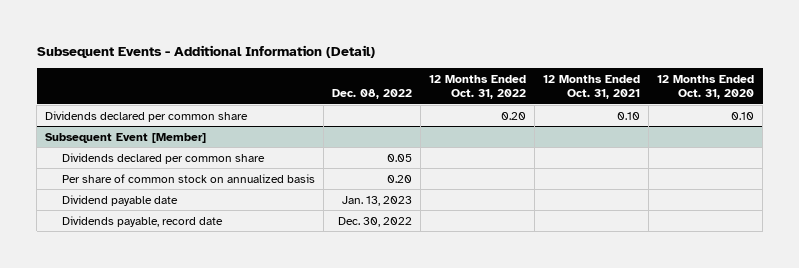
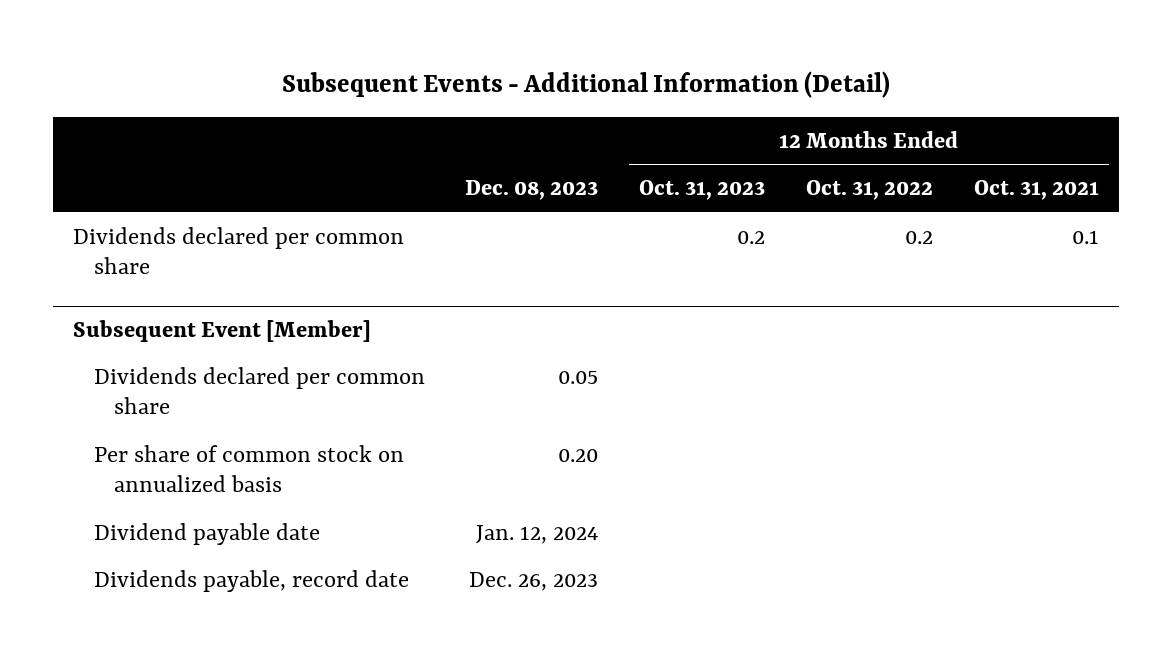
- | Dec. 08, 2022 | 12 Months Ended Oct. 31, 2022 | 12 Months Ended Oct. 31, 2021 | 12 Months Ended Oct. 31, 2020
+ | Dec. 08, 2023 | 12 Months Ended Oct. 31, 2023 | 12 Months Ended Oct. 31, 2022 | 12 Months Ended Oct. 31, 2021
- Dividends declared per common share | | 0.20 | 0.10 | 0.10
+ Dividends declared per common share | | 0.2 | 0.2 | 0.1

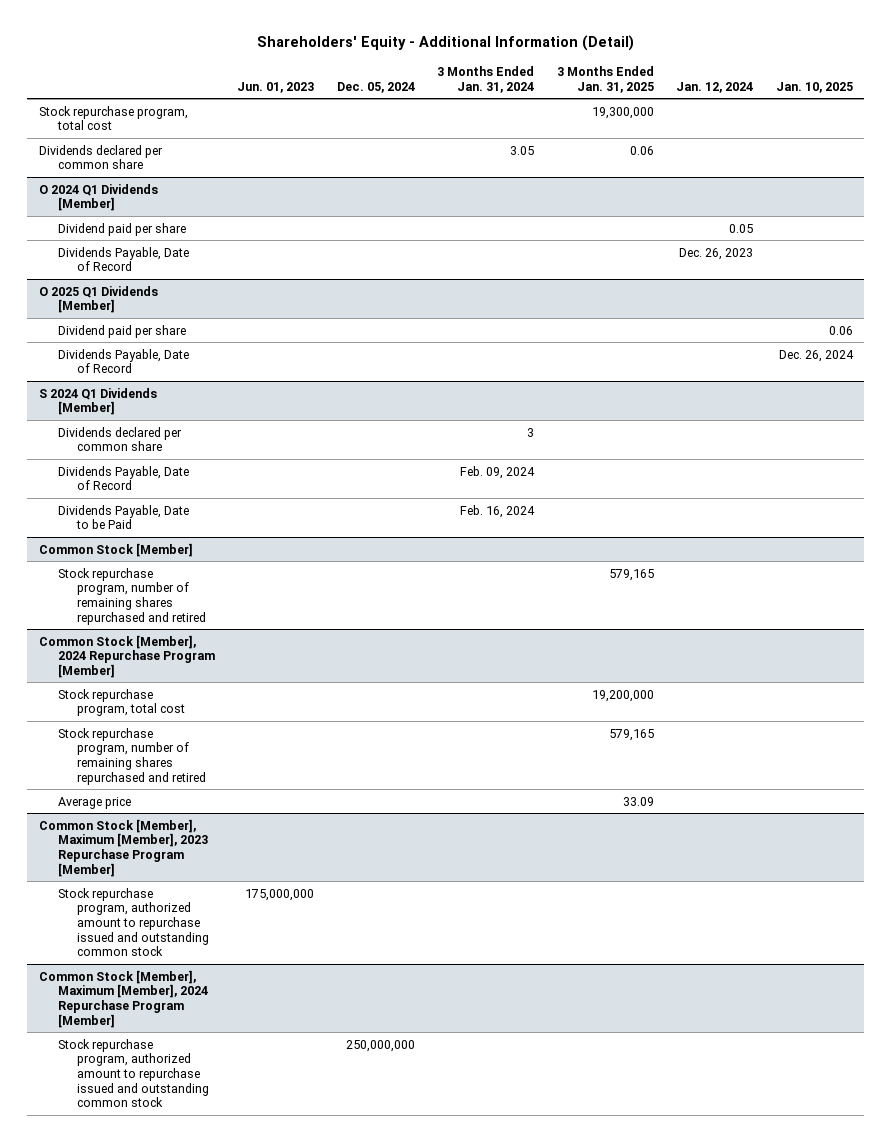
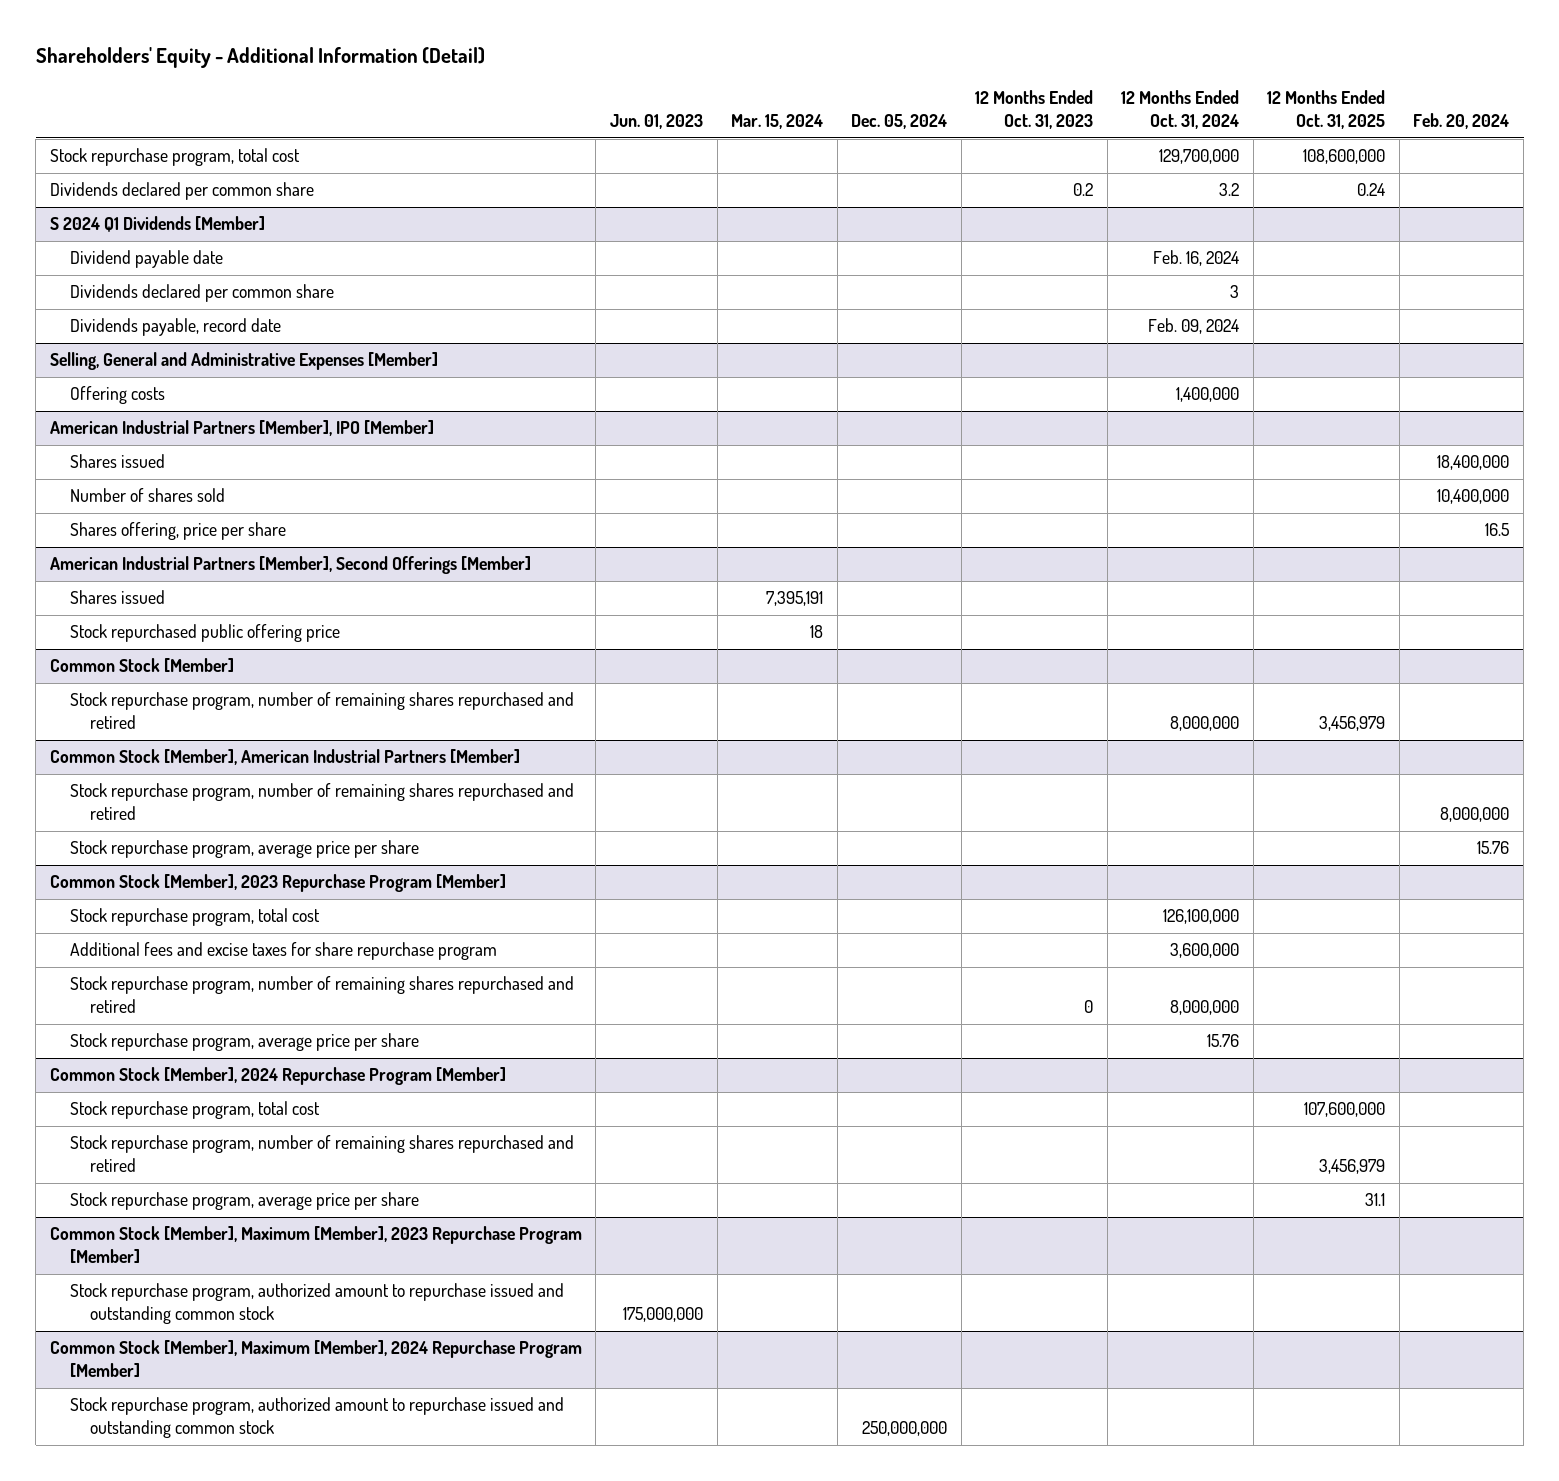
- | Jun. 01, 2023 | Dec. 05, 2024 | 3 Months Ended Jan. 31, 2024 | 3 Months Ended Jan. 31, 2025 | Jan. 12, 2024 | Jan. 10, 2025
+ | Jun. 01, 2023 | Mar. 15, 2024 | Dec. 05, 2024 | 12 Months Ended Oct. 31, 2023 | 12 Months Ended Oct. 31, 2024 | 12 Months Ended Oct. 31, 2025 | Feb. 20, 2024
- O 2024 Q1 Dividends [Member]
- Dividend paid per share | | | | | 0.05 |
- Dividends Payable, Date of Record | | | | | Dec. 26, 2023 |
- O 2025 Q1 Dividends [Member]
- Dividend paid per share | | | | | | 0.06
- Dividends Payable, Date of Record | | | | | | Dec. 26, 2024
@ S 2024 Q1 Dividends [Member]
+ Dividend payable date | | | | | Feb. 16, 2024 | |
- Dividends Payable, Date of Record | | | Feb. 09, 2024 | | |
- Dividends Payable, Date to be Paid | | | Feb. 16, 2024 | | |
+ Dividends payable, record date | | | | | Feb. 09, 2024 | |
+ Selling, General and Administrative Expenses [Member]
+ Offering costs | | | | | 1,400,000 | |
+ American Industrial Partners [Member], IPO [Member]
+ Shares issued | | | | | | | 18,400,000
+ Number of shares sold | | | | | | | 10,400,000
+ Shares offering, price per share | | | | | | | 16.5
+ American Industrial Partners [Member], Second Offerings [Member]
+ Shares issued | | 7,395,191 | | | | |
+ Stock repurchased public offering price | | 18 | | | | |
+ Common Stock [Member], American Industrial Partners [Member]
+ Stock repurchase program, number of remaining shares repurchased and retired | | | | | | | 8,000,000
+ Stock repurchase program, average price per share | | | | | | | 15.76
+ Common Stock [Member], 2023 Repurchase Program [Member]
+ Stock repurchase program, total cost | | | | | 126,100,000 | |
+ Additional fees and excise taxes for share repurchase program | | | | | 3,600,000 | |
+ Stock repurchase program, number of remaining shares repurchased and retired | | | | 0 | 8,000,000 | |
+ Stock repurchase program, average price per share | | | | | 15.76 | |
@ Common Stock [Member], 2024 Repurchase Program [Member]
- Average price | | | | 33.09 | |
+ Stock repurchase program, average price per share | | | | | | 31.1 |

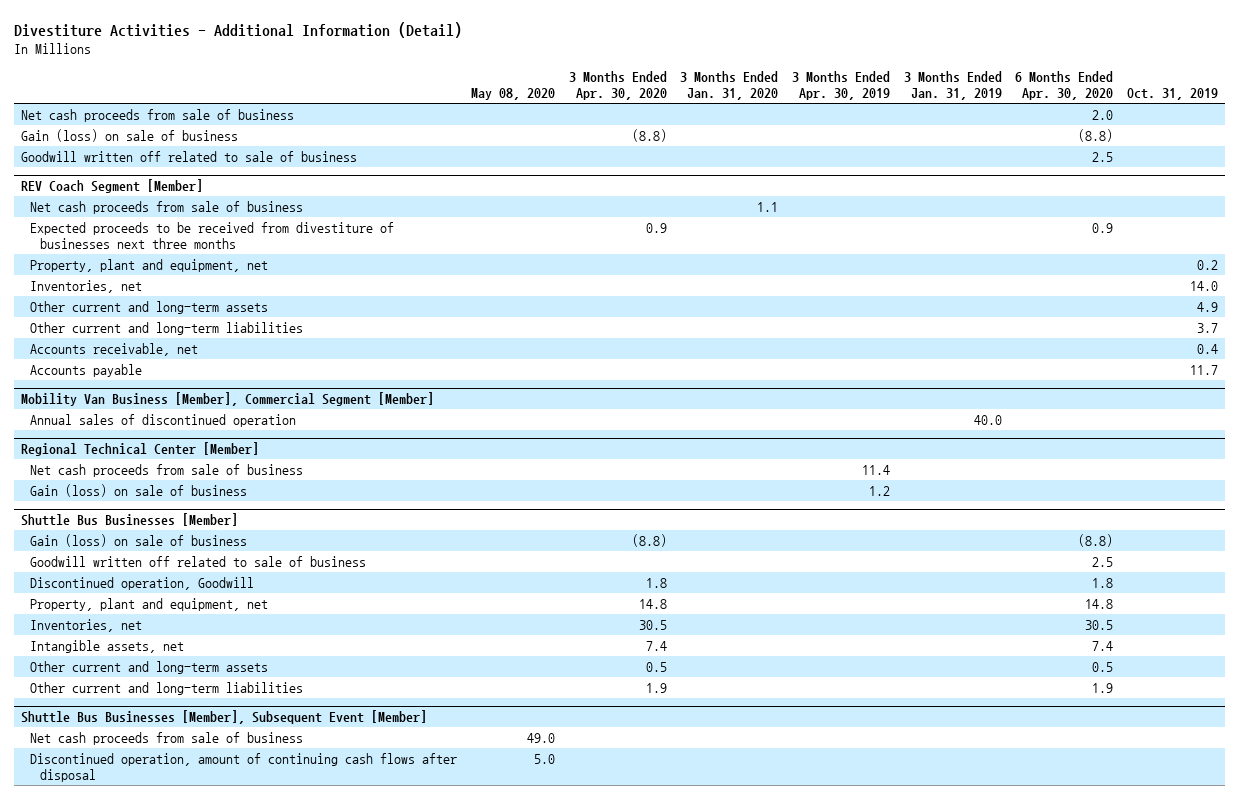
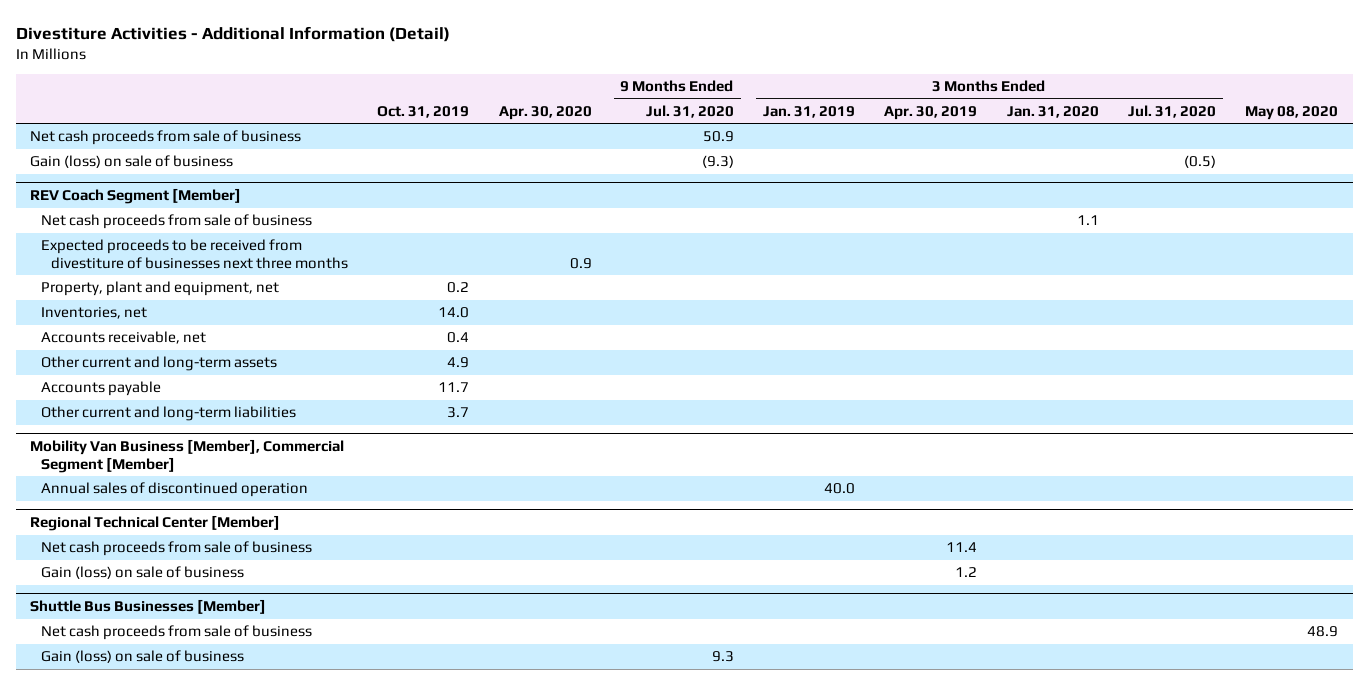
- | May 08, 2020 | 3 Months Ended Apr. 30, 2020 | 3 Months Ended Jan. 31, 2020 | 3 Months Ended Apr. 30, 2019 | 3 Months Ended Jan. 31, 2019 | 6 Months Ended Apr. 30, 2020 | Oct. 31, 2019
+ | Oct. 31, 2019 | Apr. 30, 2020 | 9 Months Ended Jul. 31, 2020 | 3 Months Ended Jan. 31, 2019 | 3 Months Ended Apr. 30, 2019 | 3 Months Ended Jan. 31, 2020 | 3 Months Ended Jul. 31, 2020 | May 08, 2020
- Goodwill written off related to sale of business | | | | | | 2.5 |
@ REV Coach Segment [Member]
moved down: Other current and long-term assets | 4.9 | | | | | | |
moved down: Other current and long-term liabilities | 3.7 | | | | | | |
@ Shuttle Bus Businesses [Member]
+ Net cash proceeds from sale of business | | | | | | | | 48.9
- Goodwill written off related to sale of business | | | | | | 2.5 |
- Discontinued operation, Goodwill | | 1.8 | | | | 1.8 |
- Property, plant and equipment, net | | 14.8 | | | | 14.8 |
- Inventories, net | | 30.5 | | | | 30.5 |
- Intangible assets, net | | 7.4 | | | | 7.4 |
- Other current and long-term assets | | 0.5 | | | | 0.5 |
- Other current and long-term liabilities | | 1.9 | | | | 1.9 |
- Shuttle Bus Businesses [Member], Subsequent Event [Member]
- Net cash proceeds from sale of business | 49.0 | | | | | |
- Discontinued operation, amount of continuing cash flows after disposal | 5.0 | | | | | |

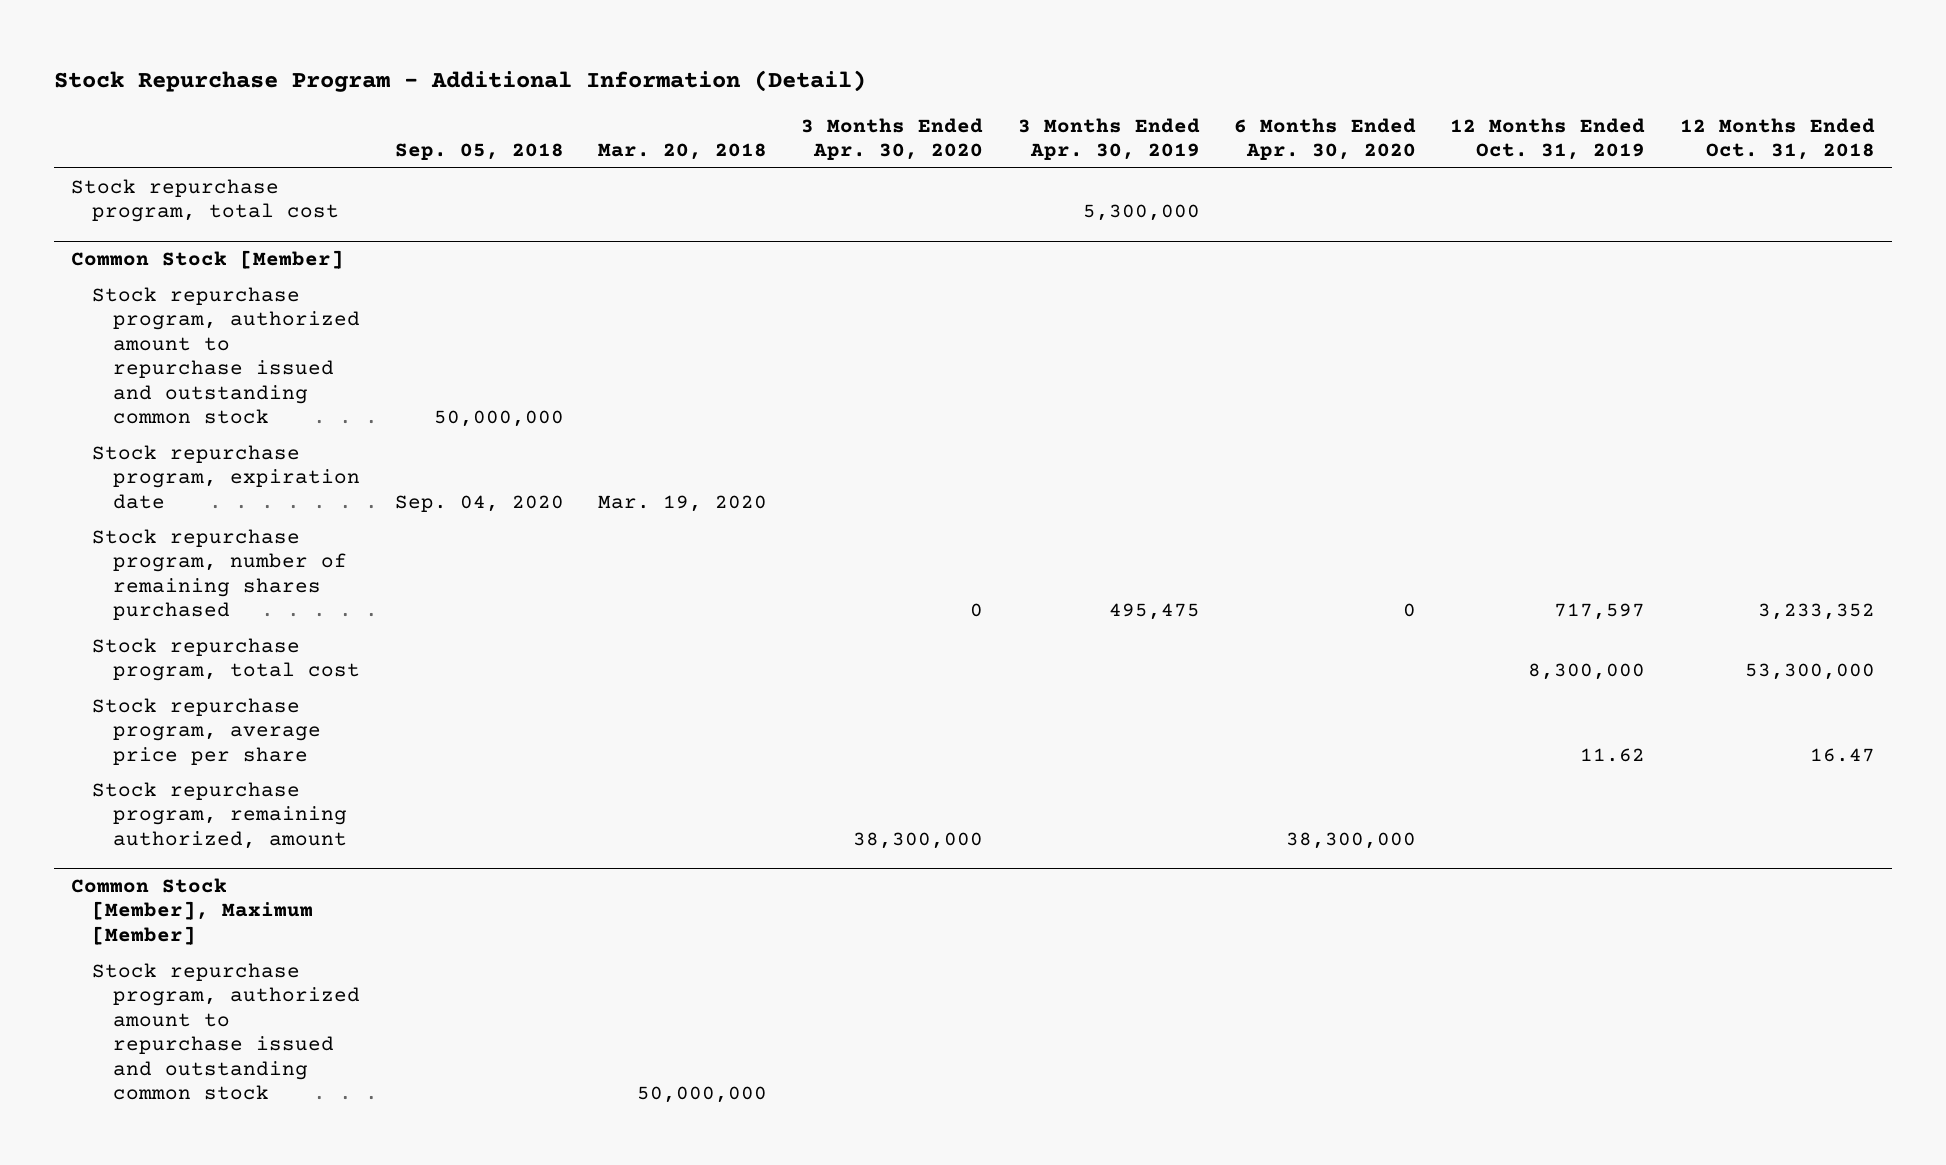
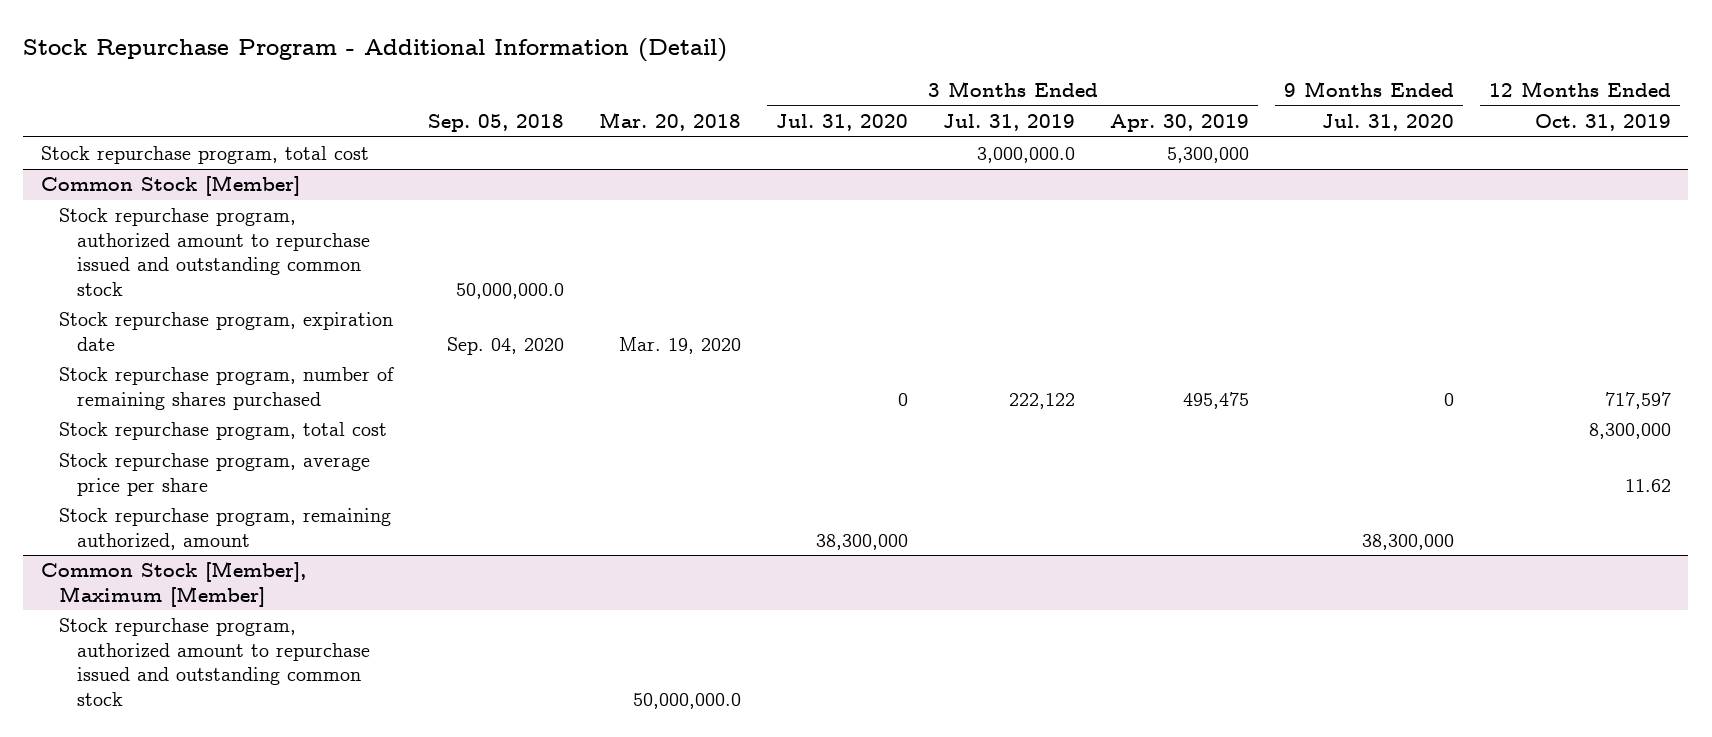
- | Sep. 05, 2018 | Mar. 20, 2018 | 3 Months Ended Apr. 30, 2020 | 3 Months Ended Apr. 30, 2019 | 6 Months Ended Apr. 30, 2020 | 12 Months Ended Oct. 31, 2019 | 12 Months Ended Oct. 31, 2018
+ | Sep. 05, 2018 | Mar. 20, 2018 | 3 Months Ended Jul. 31, 2020 | 3 Months Ended Jul. 31, 2019 | 3 Months Ended Apr. 30, 2019 | 9 Months Ended Jul. 31, 2020 | 12 Months Ended Oct. 31, 2019
@ Common Stock [Member]
- Stock repurchase program, authorized amount to repurchase issued and outstanding common stock | 50,000,000 | | | | | |
+ Stock repurchase program, authorized amount to repurchase issued and outstanding common stock | 50,000,000.0 | | | | | |
@ Common Stock [Member], Maximum [Member]
- Stock repurchase program, authorized amount to repurchase issued and outstanding common stock | | 50,000,000 | | | | |
+ Stock repurchase program, authorized amount to repurchase issued and outstanding common stock | | 50,000,000.0 | | | | |

